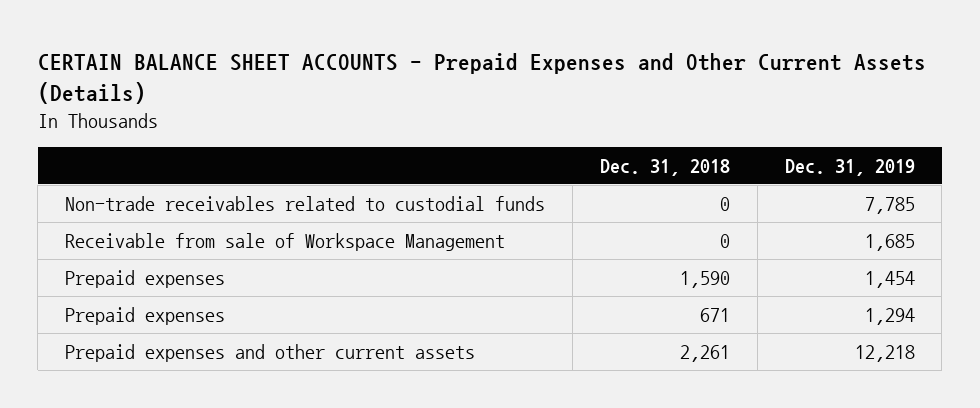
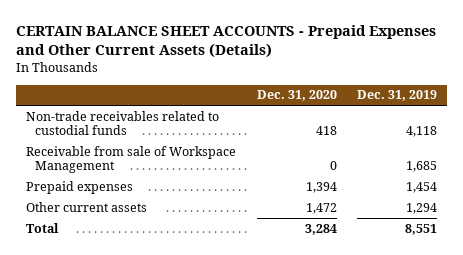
- | Dec. 31, 2018 | Dec. 31, 2019
+ | Dec. 31, 2020 | Dec. 31, 2019
- Non-trade receivables related to custodial funds | 0 | 7,785
+ Non-trade receivables related to custodial funds | 418 | 4,118
- Prepaid expenses | 671 | 1,294
- Prepaid expenses and other current assets | 2,261 | 12,218
+ Other current assets | 1,472 | 1,294
+ Total | 3,284 | 8,551

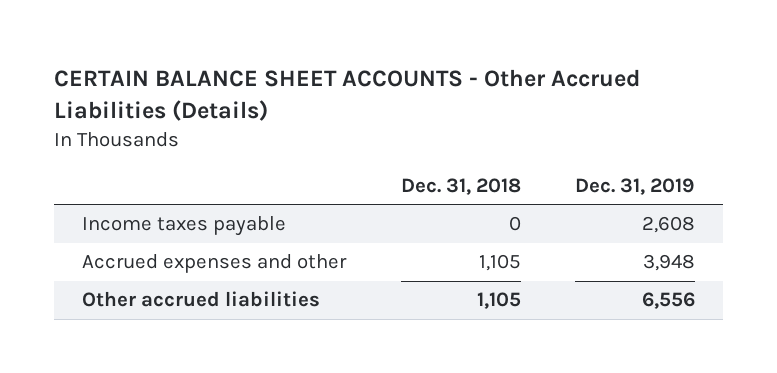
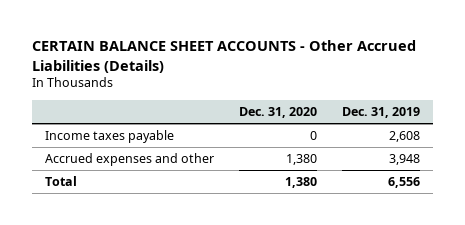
- | Dec. 31, 2018 | Dec. 31, 2019
+ | Dec. 31, 2020 | Dec. 31, 2019
- Other accrued liabilities | 1,105 | 6,556
+ Total | 1,380 | 6,556

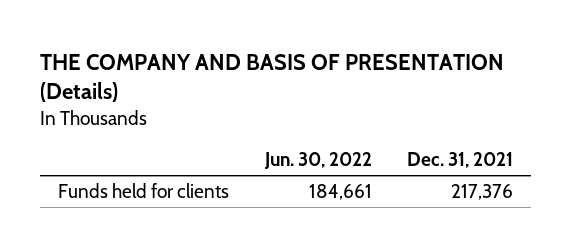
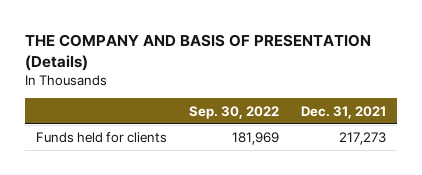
- | Jun. 30, 2022 | Dec. 31, 2021
+ | Sep. 30, 2022 | Dec. 31, 2021
- Funds held for clients | 184,661 | 217,376
+ Funds held for clients | 181,969 | 217,273

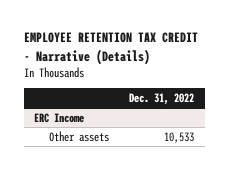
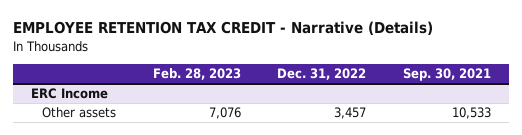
- | Dec. 31, 2022
+ | Feb. 28, 2023 | Dec. 31, 2022 | Sep. 30, 2021
@ ERC Income
- Other assets | 10,533
+ Other assets | 7,076 | 3,457 | 10,533

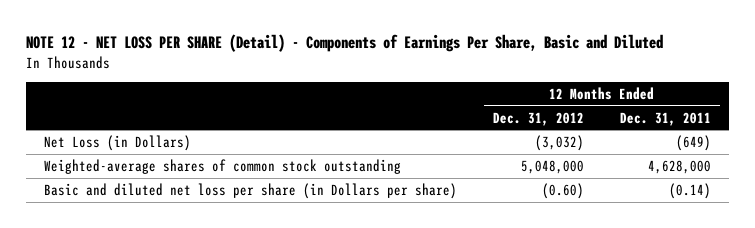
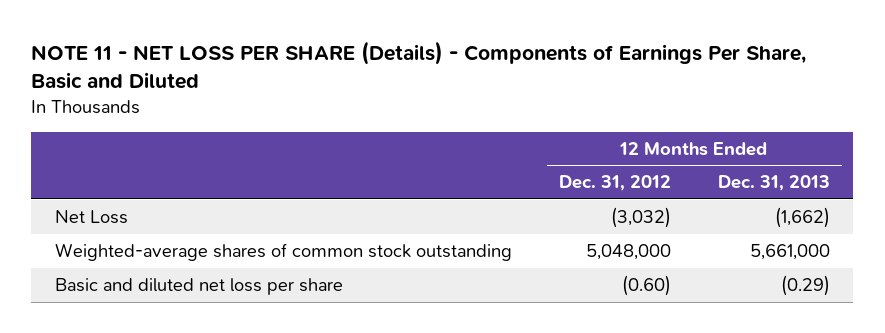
- NOTE 12 - NET LOSS PER SHARE (Detail) - Components of Earnings Per Share, Basic and Diluted
+ NOTE 11 - NET LOSS PER SHARE (Details) - Components of Earnings Per Share, Basic and Diluted
- | 12 Months Ended Dec. 31, 2012 | 12 Months Ended Dec. 31, 2011
+ | 12 Months Ended Dec. 31, 2012 | 12 Months Ended Dec. 31, 2013
- Net Loss (in Dollars) | (3,032) | (649)
+ Net Loss | (3,032) | (1,662)
- Basic and diluted net loss per share (in Dollars per share) | (0.60) | (0.14)
+ Basic and diluted net loss per share | (0.60) | (0.29)

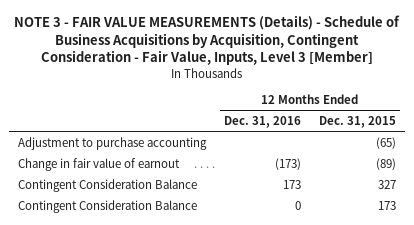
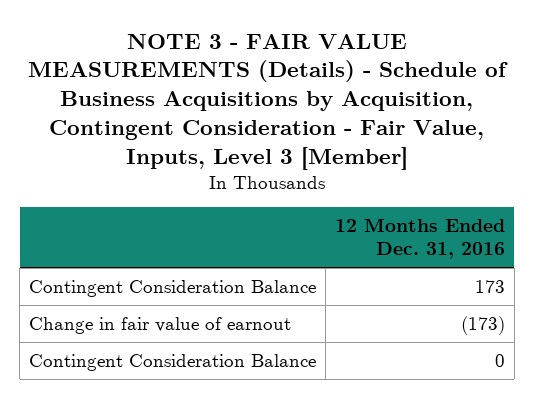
- | 12 Months Ended Dec. 31, 2016 | 12 Months Ended Dec. 31, 2015
+ | 12 Months Ended Dec. 31, 2016
- Adjustment to purchase accounting | | (65)
moved down: Change in fair value of earnout | (173)

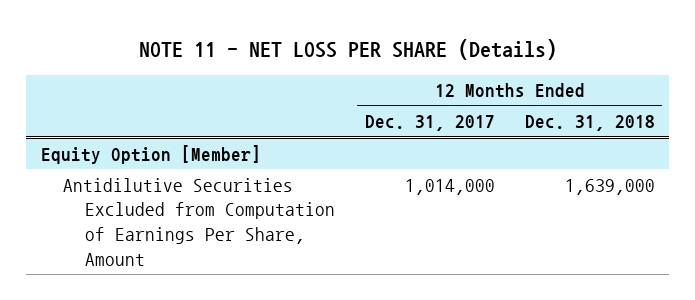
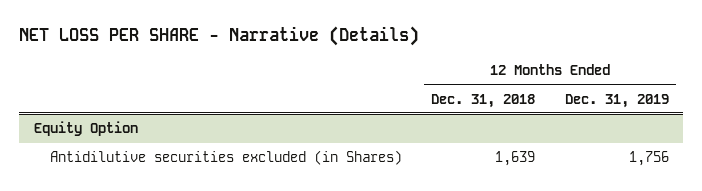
- NOTE 11 - NET LOSS PER SHARE (Details)
+ NET LOSS PER SHARE - Narrative (Details)
- | 12 Months Ended Dec. 31, 2017 | 12 Months Ended Dec. 31, 2018
+ | 12 Months Ended Dec. 31, 2018 | 12 Months Ended Dec. 31, 2019
- Equity Option [Member]
- Antidilutive Securities Excluded from Computation of Earnings Per Share, Amount | 1,014,000 | 1,639,000
+ Equity Option
+ Antidilutive securities excluded (in Shares) | 1,639 | 1,756

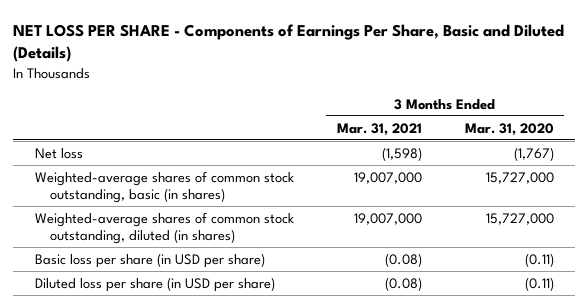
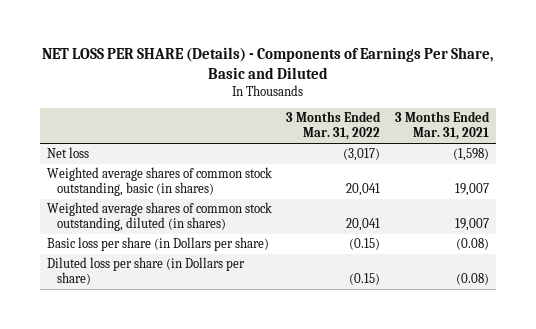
- NET LOSS PER SHARE - Components of Earnings Per Share, Basic and Diluted (Details)
+ NET LOSS PER SHARE (Details) - Components of Earnings Per Share, Basic and Diluted
- | 3 Months Ended Mar. 31, 2021 | 3 Months Ended Mar. 31, 2020
+ | 3 Months Ended Mar. 31, 2022 | 3 Months Ended Mar. 31, 2021
- Weighted-average shares of common stock outstanding, basic (in shares) | 19,007,000 | 15,727,000
- Weighted-average shares of common stock outstanding, diluted (in shares) | 19,007,000 | 15,727,000
- Basic loss per share (in USD per share) | (0.08) | (0.11)
- Diluted loss per share (in USD per share) | (0.08) | (0.11)
+ Weighted average shares of common stock outstanding, basic (in shares) | 20,041 | 19,007
+ Weighted average shares of common stock outstanding, diluted (in shares) | 20,041 | 19,007
+ Basic loss per share (in Dollars per share) | (0.15) | (0.08)
+ Diluted loss per share (in Dollars per share) | (0.15) | (0.08)

